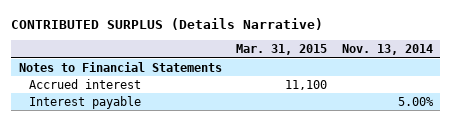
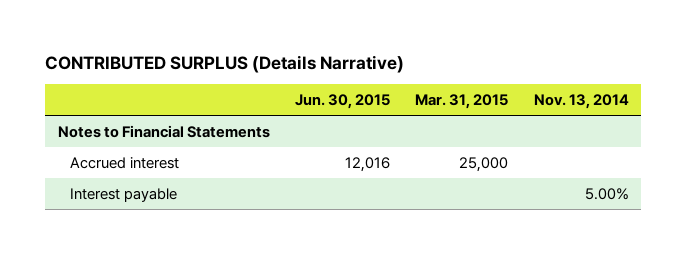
- | Mar. 31, 2015 | Nov. 13, 2014
+ | Jun. 30, 2015 | Mar. 31, 2015 | Nov. 13, 2014
- Accrued interest | 11,100 |
+ Accrued interest | 12,016 | 25,000 |

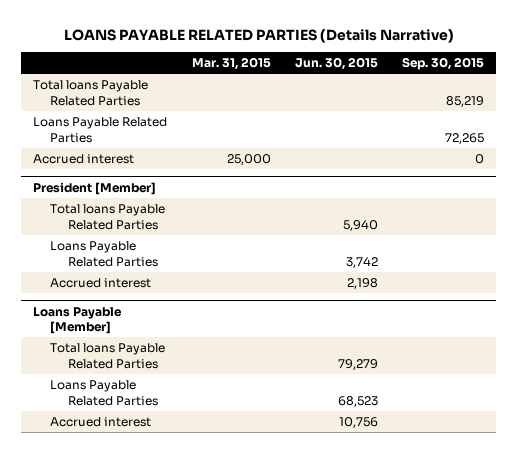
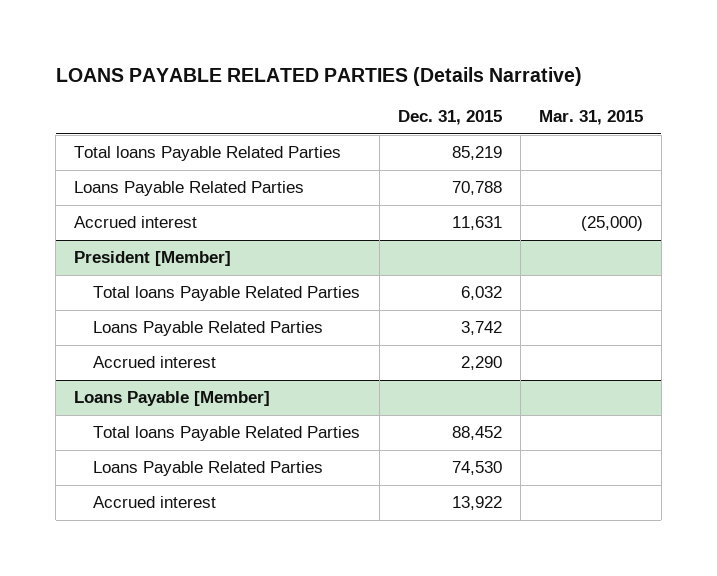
- | Mar. 31, 2015 | Jun. 30, 2015 | Sep. 30, 2015
+ | Dec. 31, 2015 | Mar. 31, 2015
- Accrued interest | 25,000 | | 0
+ Accrued interest | 11,631 | (25,000)

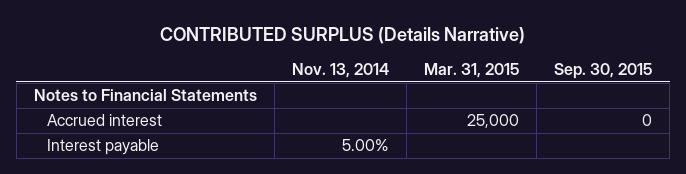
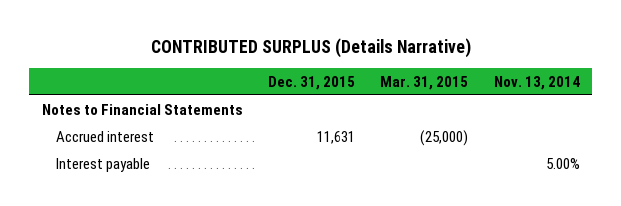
- | Nov. 13, 2014 | Mar. 31, 2015 | Sep. 30, 2015
+ | Dec. 31, 2015 | Mar. 31, 2015 | Nov. 13, 2014
- Accrued interest | | 25,000 | 0
+ Accrued interest | 11,631 | (25,000) |

